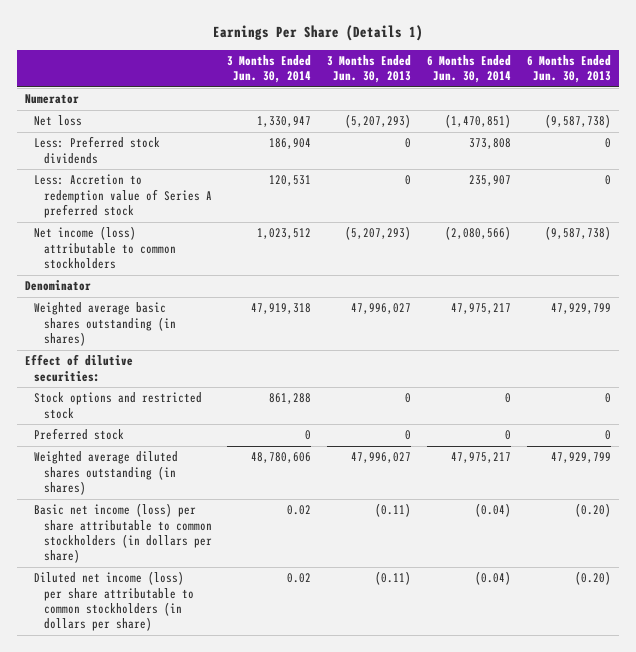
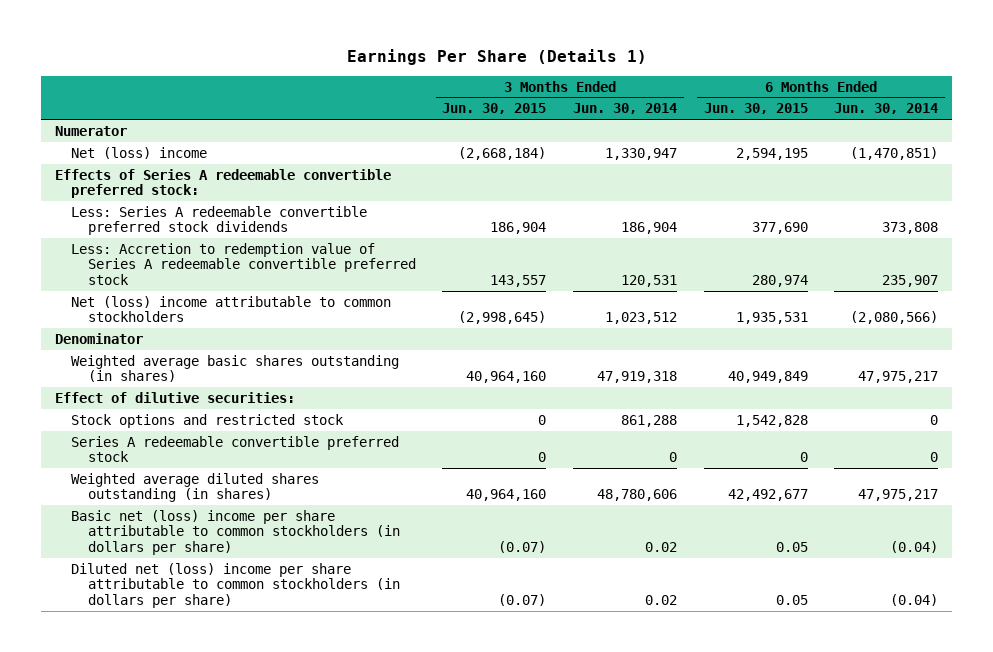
- | 3 Months Ended Jun. 30, 2014 | 3 Months Ended Jun. 30, 2013 | 6 Months Ended Jun. 30, 2014 | 6 Months Ended Jun. 30, 2013
+ | 3 Months Ended Jun. 30, 2015 | 3 Months Ended Jun. 30, 2014 | 6 Months Ended Jun. 30, 2015 | 6 Months Ended Jun. 30, 2014
- Net loss | 1,330,947 | (5,207,293) | (1,470,851) | (9,587,738)
- Less: Preferred stock dividends | 186,904 | 0 | 373,808 | 0
- Less: Accretion to redemption value of Series A preferred stock | 120,531 | 0 | 235,907 | 0
- Net income (loss) attributable to common stockholders | 1,023,512 | (5,207,293) | (2,080,566) | (9,587,738)
+ Net (loss) income | (2,668,184) | 1,330,947 | 2,594,195 | (1,470,851)
+ Effects of Series A redeemable convertible preferred stock:
+ Less: Series A redeemable convertible preferred stock dividends | 186,904 | 186,904 | 377,690 | 373,808
+ Less: Accretion to redemption value of Series A redeemable convertible preferred stock | 143,557 | 120,531 | 280,974 | 235,907
+ Net (loss) income attributable to common stockholders | (2,998,645) | 1,023,512 | 1,935,531 | (2,080,566)
- Preferred stock | 0 | 0 | 0 | 0
+ Series A redeemable convertible preferred stock | 0 | 0 | 0 | 0
- Basic net income (loss) per share attributable to common stockholders (in dollars per share) | 0.02 | (0.11) | (0.04) | (0.20)
- Diluted net income (loss) per share attributable to common stockholders (in dollars per share) | 0.02 | (0.11) | (0.04) | (0.20)
+ Basic net (loss) income per share attributable to common stockholders (in dollars per share) | (0.07) | 0.02 | 0.05 | (0.04)
+ Diluted net (loss) income per share attributable to common stockholders (in dollars per share) | (0.07) | 0.02 | 0.05 | (0.04)

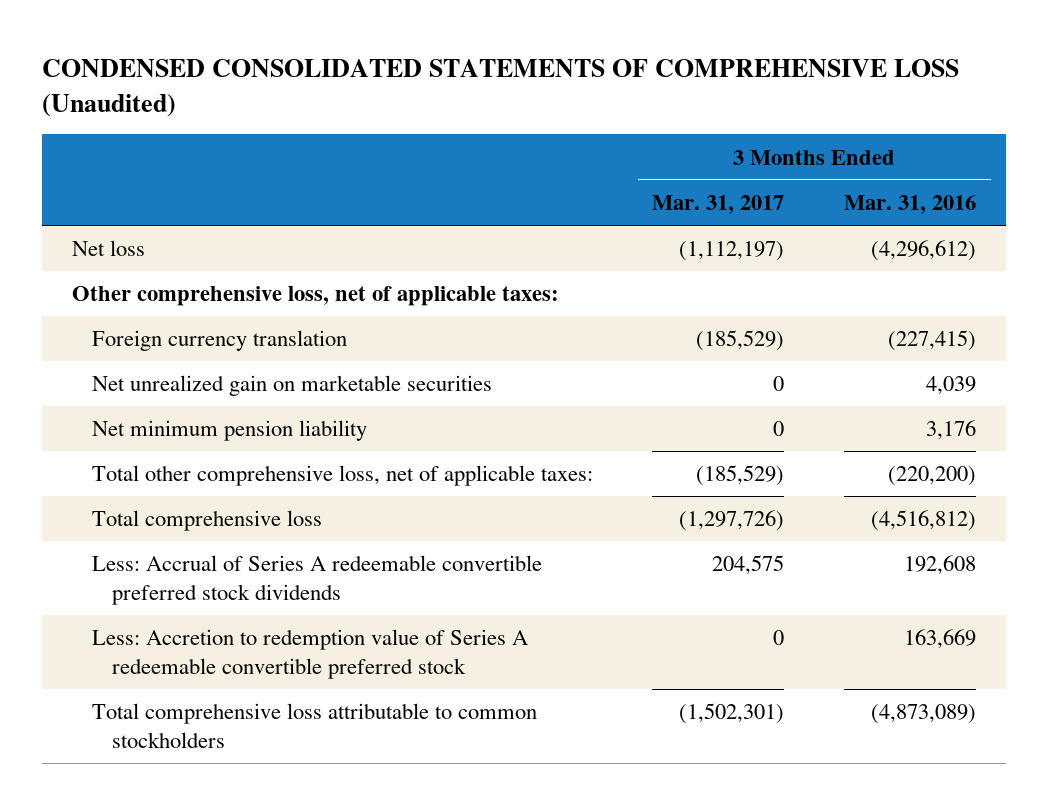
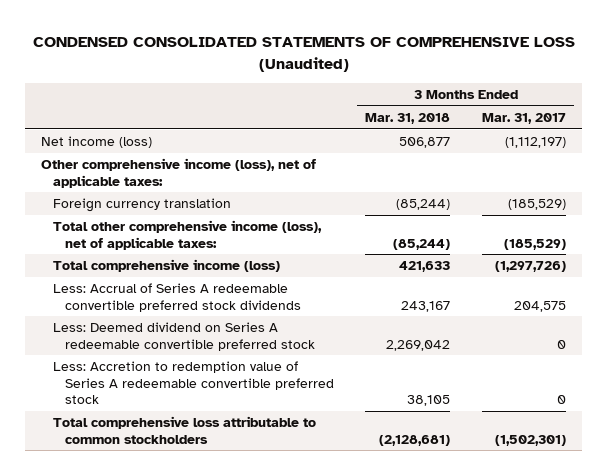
- | 3 Months Ended Mar. 31, 2017 | 3 Months Ended Mar. 31, 2016
+ | 3 Months Ended Mar. 31, 2018 | 3 Months Ended Mar. 31, 2017
- Net loss | (1,112,197) | (4,296,612)
- Other comprehensive loss, net of applicable taxes:
+ Net income (loss) | 506,877 | (1,112,197)
+ Other comprehensive income (loss), net of applicable taxes:
- Net unrealized gain on marketable securities | 0 | 4,039
- Net minimum pension liability | 0 | 3,176
- Total other comprehensive loss, net of applicable taxes: | (185,529) | (220,200)
- Total comprehensive loss | (1,297,726) | (4,516,812)
+ Total other comprehensive income (loss), net of applicable taxes: | (85,244) | (185,529)
+ Total comprehensive income (loss) | 421,633 | (1,297,726)
+ Less: Deemed dividend on Series A redeemable convertible preferred stock | 2,269,042 | 0

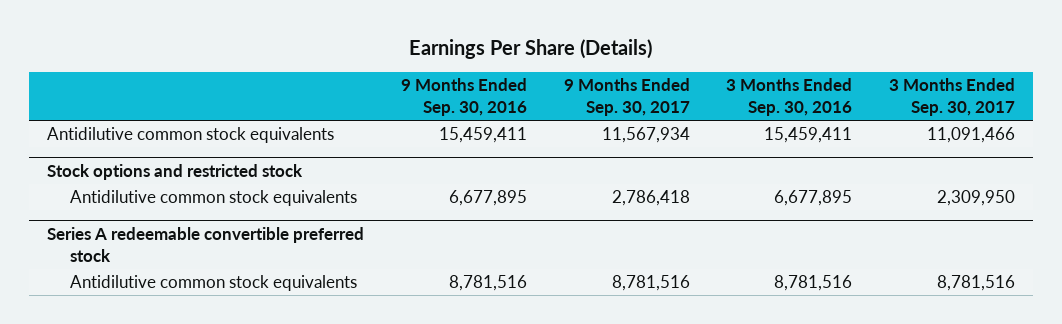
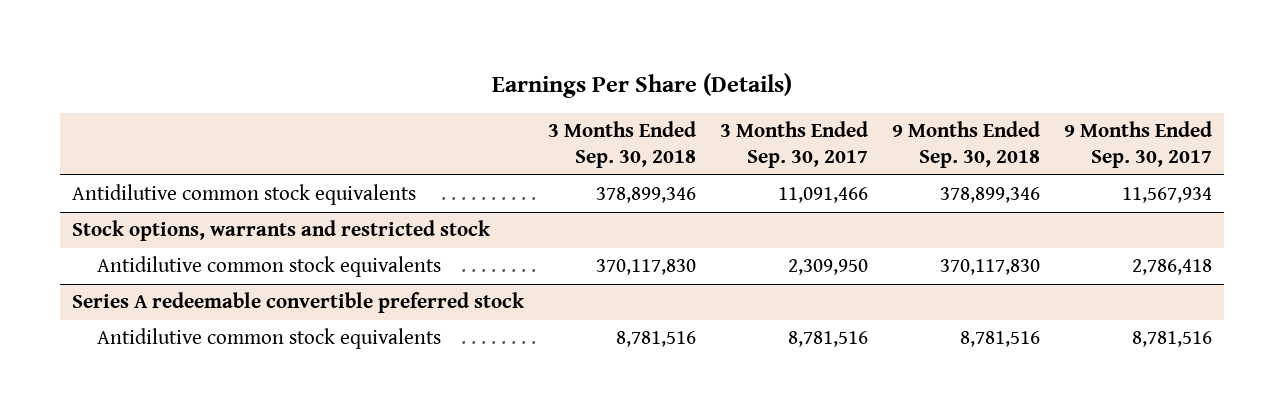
- | 9 Months Ended Sep. 30, 2016 | 9 Months Ended Sep. 30, 2017 | 3 Months Ended Sep. 30, 2016 | 3 Months Ended Sep. 30, 2017
+ | 3 Months Ended Sep. 30, 2018 | 3 Months Ended Sep. 30, 2017 | 9 Months Ended Sep. 30, 2018 | 9 Months Ended Sep. 30, 2017
- Stock options and restricted stock
+ Stock options, warrants and restricted stock

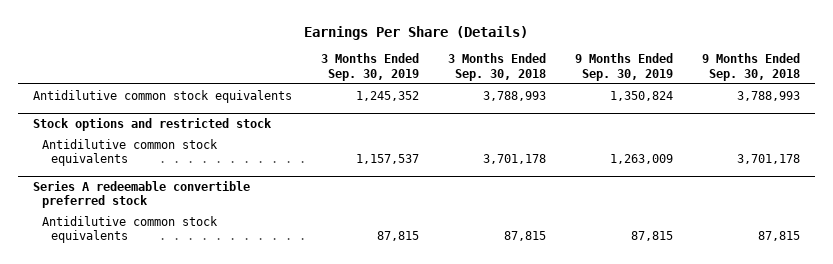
- | 3 Months Ended Sep. 30, 2018 | 3 Months Ended Sep. 30, 2017 | 9 Months Ended Sep. 30, 2018 | 9 Months Ended Sep. 30, 2017
+ | 3 Months Ended Sep. 30, 2019 | 3 Months Ended Sep. 30, 2018 | 9 Months Ended Sep. 30, 2019 | 9 Months Ended Sep. 30, 2018
- Antidilutive common stock equivalents | 378,899,346 | 11,091,466 | 378,899,346 | 11,567,934
- Stock options, warrants and restricted stock
- Antidilutive common stock equivalents | 370,117,830 | 2,309,950 | 370,117,830 | 2,786,418
+ Antidilutive common stock equivalents | 1,245,352 | 3,788,993 | 1,350,824 | 3,788,993
+ Stock options and restricted stock
+ Antidilutive common stock equivalents | 1,157,537 | 3,701,178 | 1,263,009 | 3,701,178
@ Series A redeemable convertible preferred stock
- Antidilutive common stock equivalents | 8,781,516 | 8,781,516 | 8,781,516 | 8,781,516
+ Antidilutive common stock equivalents | 87,815 | 87,815 | 87,815 | 87,815

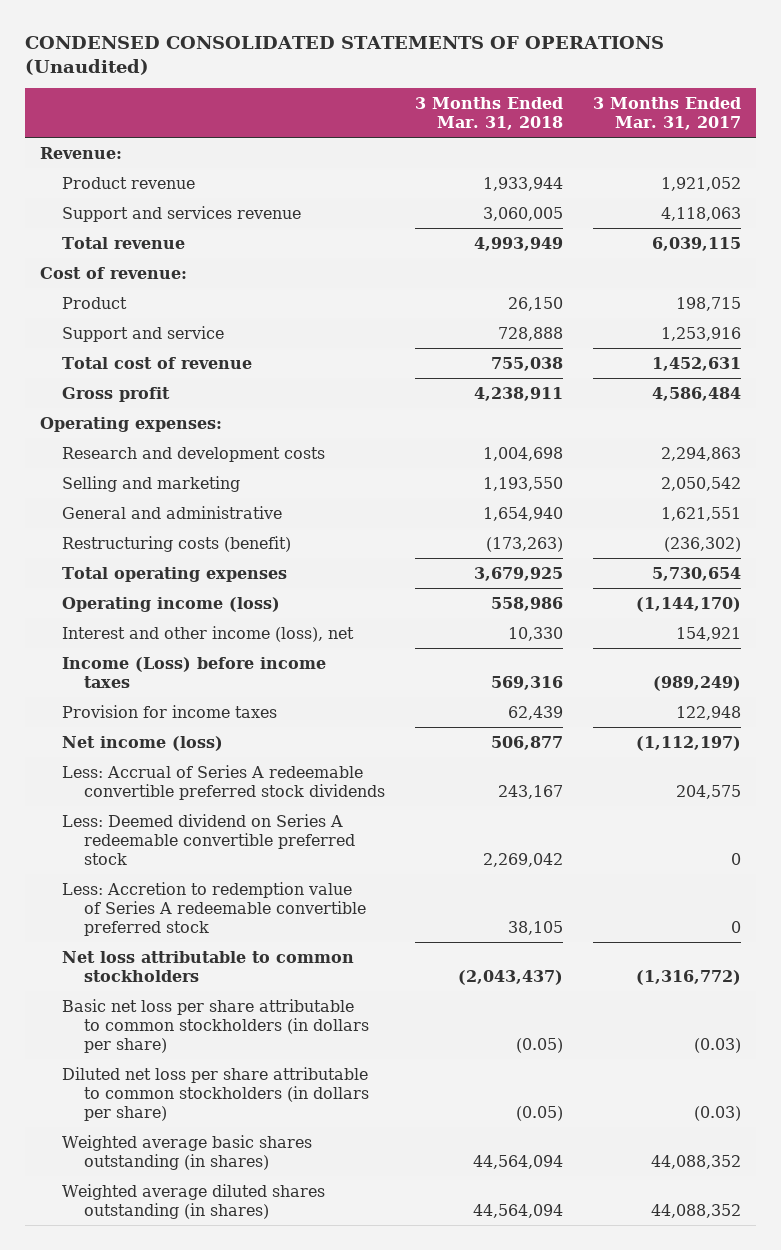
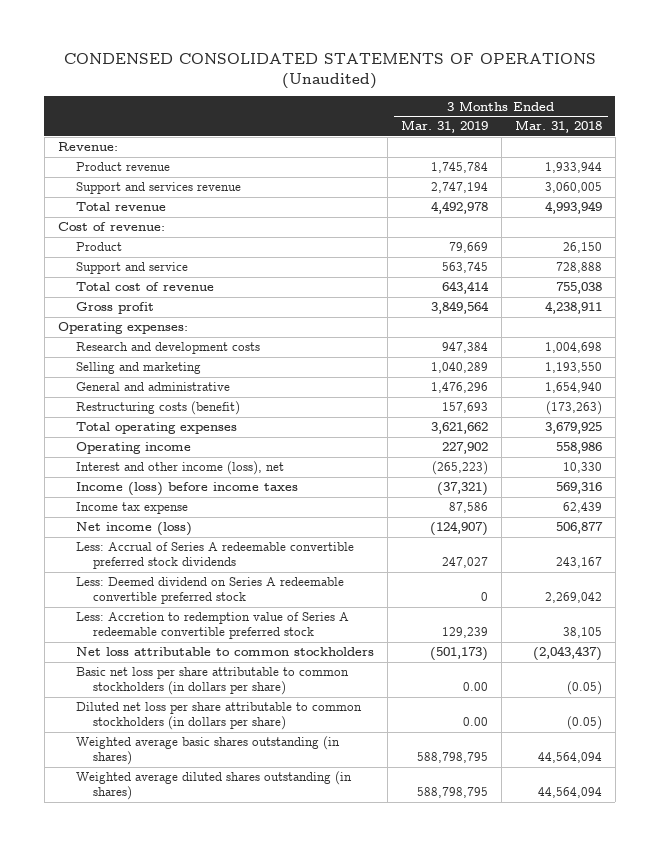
- | 3 Months Ended Mar. 31, 2018 | 3 Months Ended Mar. 31, 2017
+ | 3 Months Ended Mar. 31, 2019 | 3 Months Ended Mar. 31, 2018
- Operating income (loss) | 558,986 | (1,144,170)
+ Operating income | 227,902 | 558,986
- Income (Loss) before income taxes | 569,316 | (989,249)
- Provision for income taxes | 62,439 | 122,948
+ Income (loss) before income taxes | (37,321) | 569,316
+ Income tax expense | 87,586 | 62,439

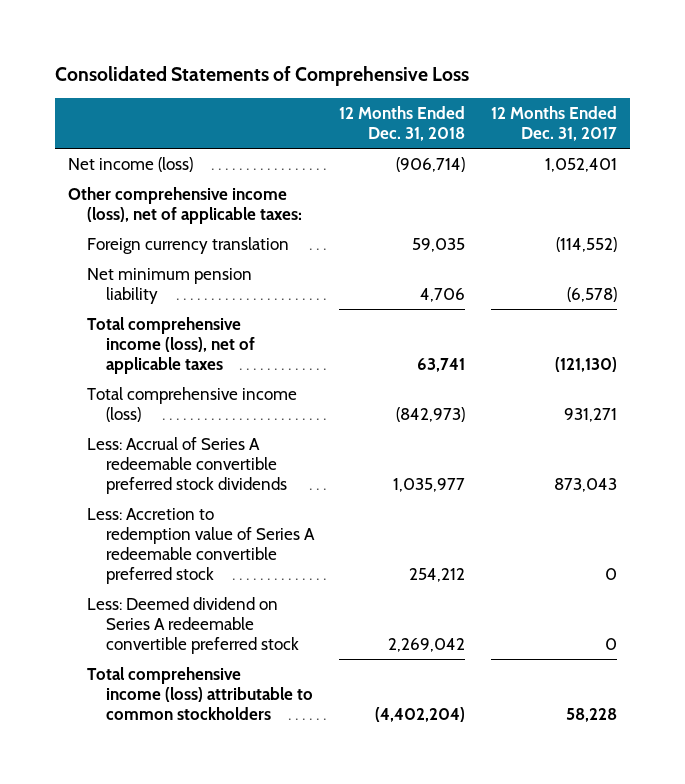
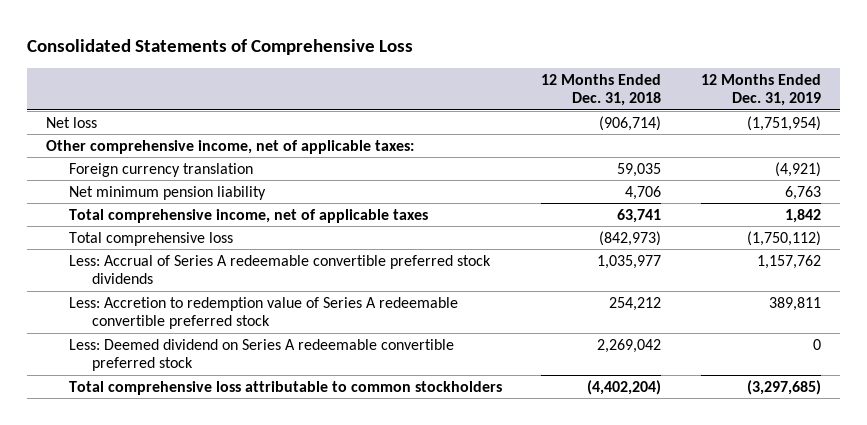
- | 12 Months Ended Dec. 31, 2018 | 12 Months Ended Dec. 31, 2017
+ | 12 Months Ended Dec. 31, 2018 | 12 Months Ended Dec. 31, 2019
- Net income (loss) | (906,714) | 1,052,401
- Other comprehensive income (loss), net of applicable taxes:
+ Net loss | (906,714) | (1,751,954)
+ Other comprehensive income, net of applicable taxes:
- Total comprehensive income (loss), net of applicable taxes | 63,741 | (121,130)
- Total comprehensive income (loss) | (842,973) | 931,271
+ Total comprehensive income, net of applicable taxes | 63,741 | 1,842
+ Total comprehensive loss | (842,973) | (1,750,112)
- Total comprehensive income (loss) attributable to common stockholders | (4,402,204) | 58,228
+ Total comprehensive loss attributable to common stockholders | (4,402,204) | (3,297,685)

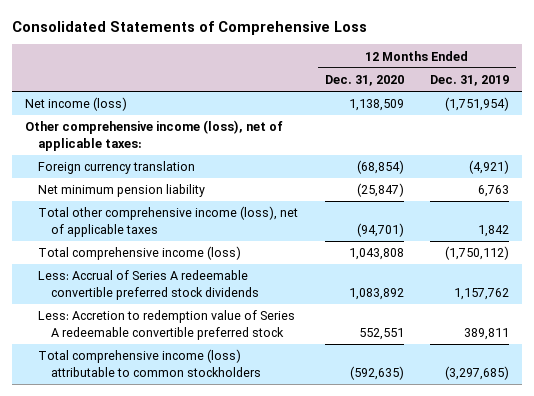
- | 12 Months Ended Dec. 31, 2018 | 12 Months Ended Dec. 31, 2019
+ | 12 Months Ended Dec. 31, 2020 | 12 Months Ended Dec. 31, 2019
- Net loss | (906,714) | (1,751,954)
- Other comprehensive income, net of applicable taxes:
+ Net income (loss) | 1,138,509 | (1,751,954)
+ Other comprehensive income (loss), net of applicable taxes:
- Total comprehensive income, net of applicable taxes | 63,741 | 1,842
- Total comprehensive loss | (842,973) | (1,750,112)
+ Total other comprehensive income (loss), net of applicable taxes | (94,701) | 1,842
+ Total comprehensive income (loss) | 1,043,808 | (1,750,112)
- Less: Deemed dividend on Series A redeemable convertible preferred stock | 2,269,042 | 0
- Total comprehensive loss attributable to common stockholders | (4,402,204) | (3,297,685)
+ Total comprehensive income (loss) attributable to common stockholders | (592,635) | (3,297,685)

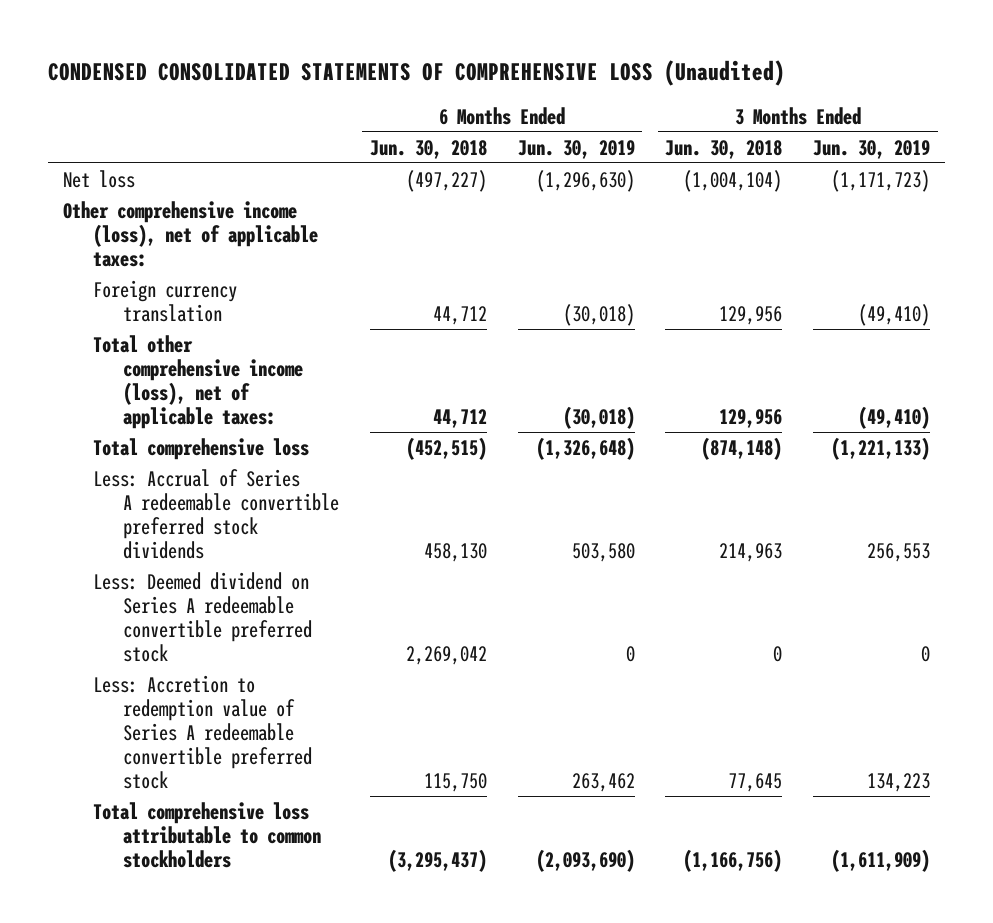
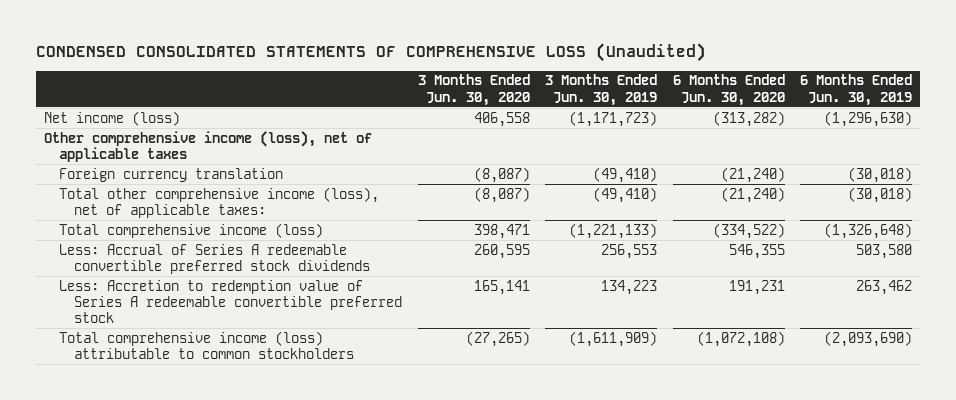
- | 6 Months Ended Jun. 30, 2018 | 6 Months Ended Jun. 30, 2019 | 3 Months Ended Jun. 30, 2018 | 3 Months Ended Jun. 30, 2019
+ | 3 Months Ended Jun. 30, 2020 | 3 Months Ended Jun. 30, 2019 | 6 Months Ended Jun. 30, 2020 | 6 Months Ended Jun. 30, 2019
- Net loss | (497,227) | (1,296,630) | (1,004,104) | (1,171,723)
- Other comprehensive income (loss), net of applicable taxes:
+ Net income (loss) | 406,558 | (1,171,723) | (313,282) | (1,296,630)
+ Other comprehensive income (loss), net of applicable taxes
- Total comprehensive loss | (452,515) | (1,326,648) | (874,148) | (1,221,133)
+ Total comprehensive income (loss) | 398,471 | (1,221,133) | (334,522) | (1,326,648)
- Less: Deemed dividend on Series A redeemable convertible preferred stock | 2,269,042 | 0 | 0 | 0
- Total comprehensive loss attributable to common stockholders | (3,295,437) | (2,093,690) | (1,166,756) | (1,611,909)
+ Total comprehensive income (loss) attributable to common stockholders | (27,265) | (1,611,909) | (1,072,108) | (2,093,690)

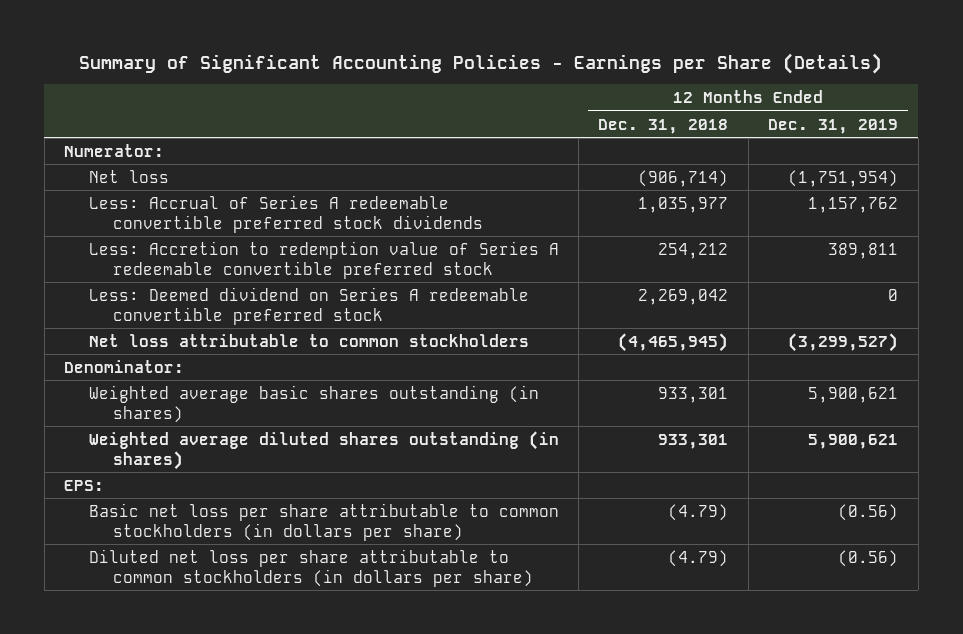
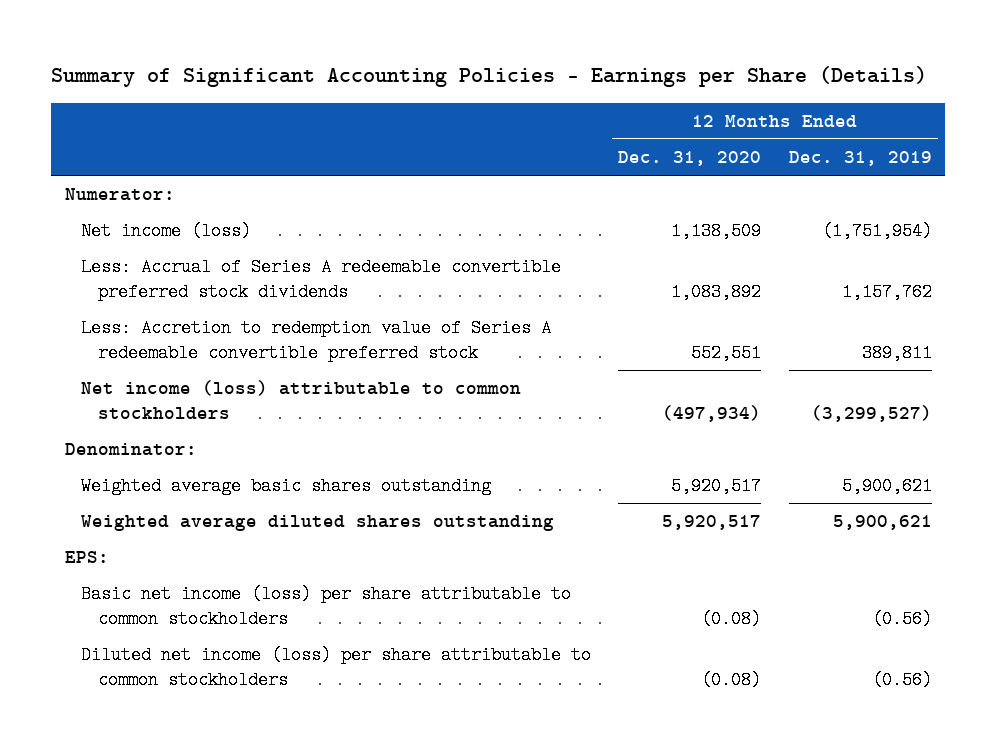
- | 12 Months Ended Dec. 31, 2018 | 12 Months Ended Dec. 31, 2019
+ | 12 Months Ended Dec. 31, 2020 | 12 Months Ended Dec. 31, 2019
- Net loss | (906,714) | (1,751,954)
+ Net income (loss) | 1,138,509 | (1,751,954)
- Less: Deemed dividend on Series A redeemable convertible preferred stock | 2,269,042 | 0
- Net loss attributable to common stockholders | (4,465,945) | (3,299,527)
+ Net income (loss) attributable to common stockholders | (497,934) | (3,299,527)
- Weighted average basic shares outstanding (in shares) | 933,301 | 5,900,621
- Weighted average diluted shares outstanding (in shares) | 933,301 | 5,900,621
+ Weighted average basic shares outstanding | 5,920,517 | 5,900,621
+ Weighted average diluted shares outstanding | 5,920,517 | 5,900,621
- Basic net loss per share attributable to common stockholders (in dollars per share) | (4.79) | (0.56)
- Diluted net loss per share attributable to common stockholders (in dollars per share) | (4.79) | (0.56)
+ Basic net income (loss) per share attributable to common stockholders | (0.08) | (0.56)
+ Diluted net income (loss) per share attributable to common stockholders | (0.08) | (0.56)

